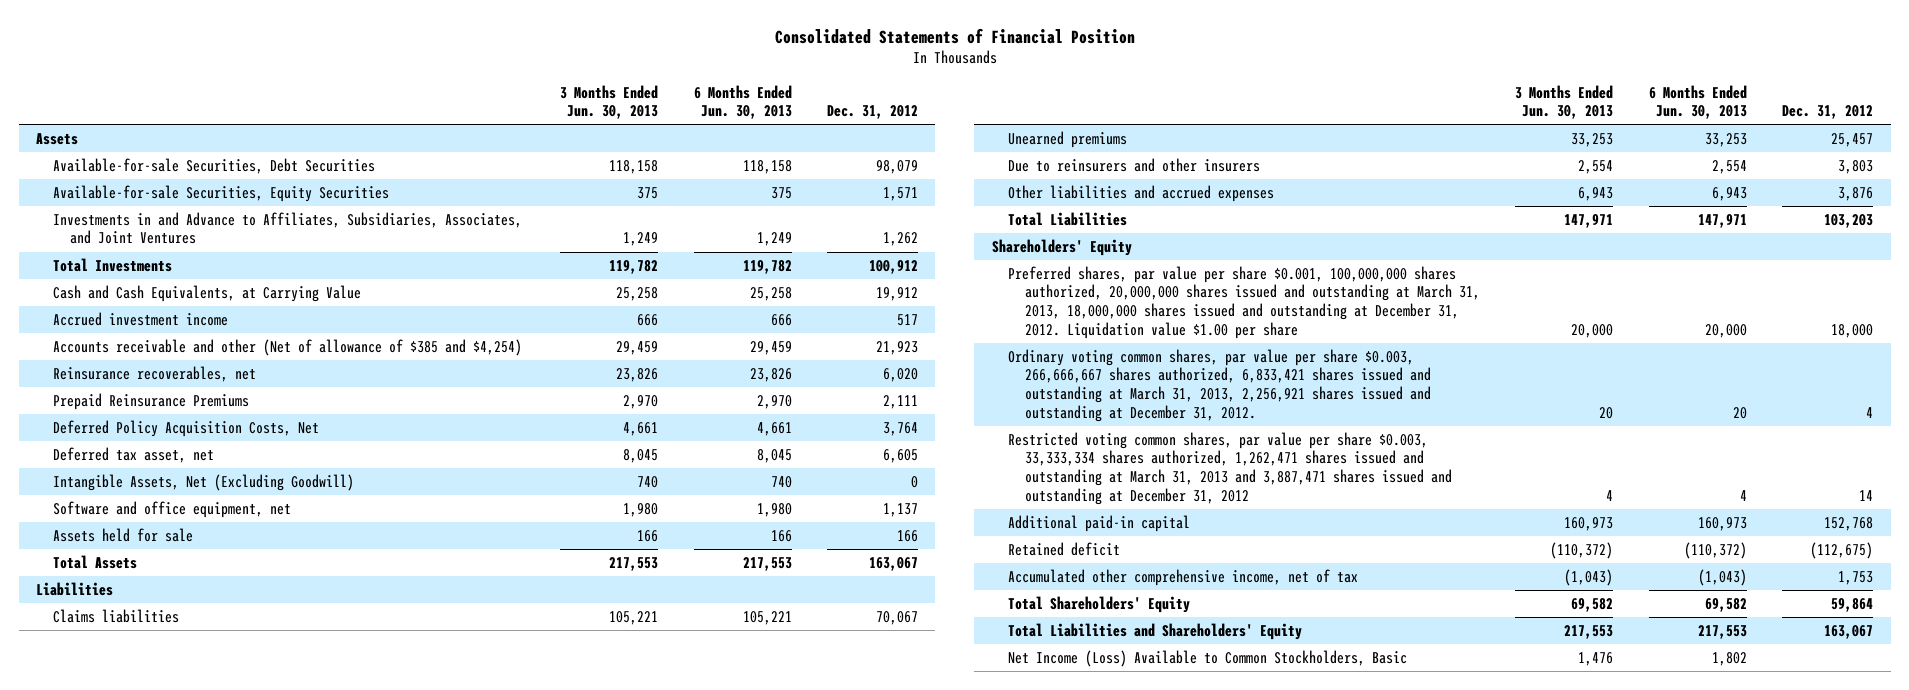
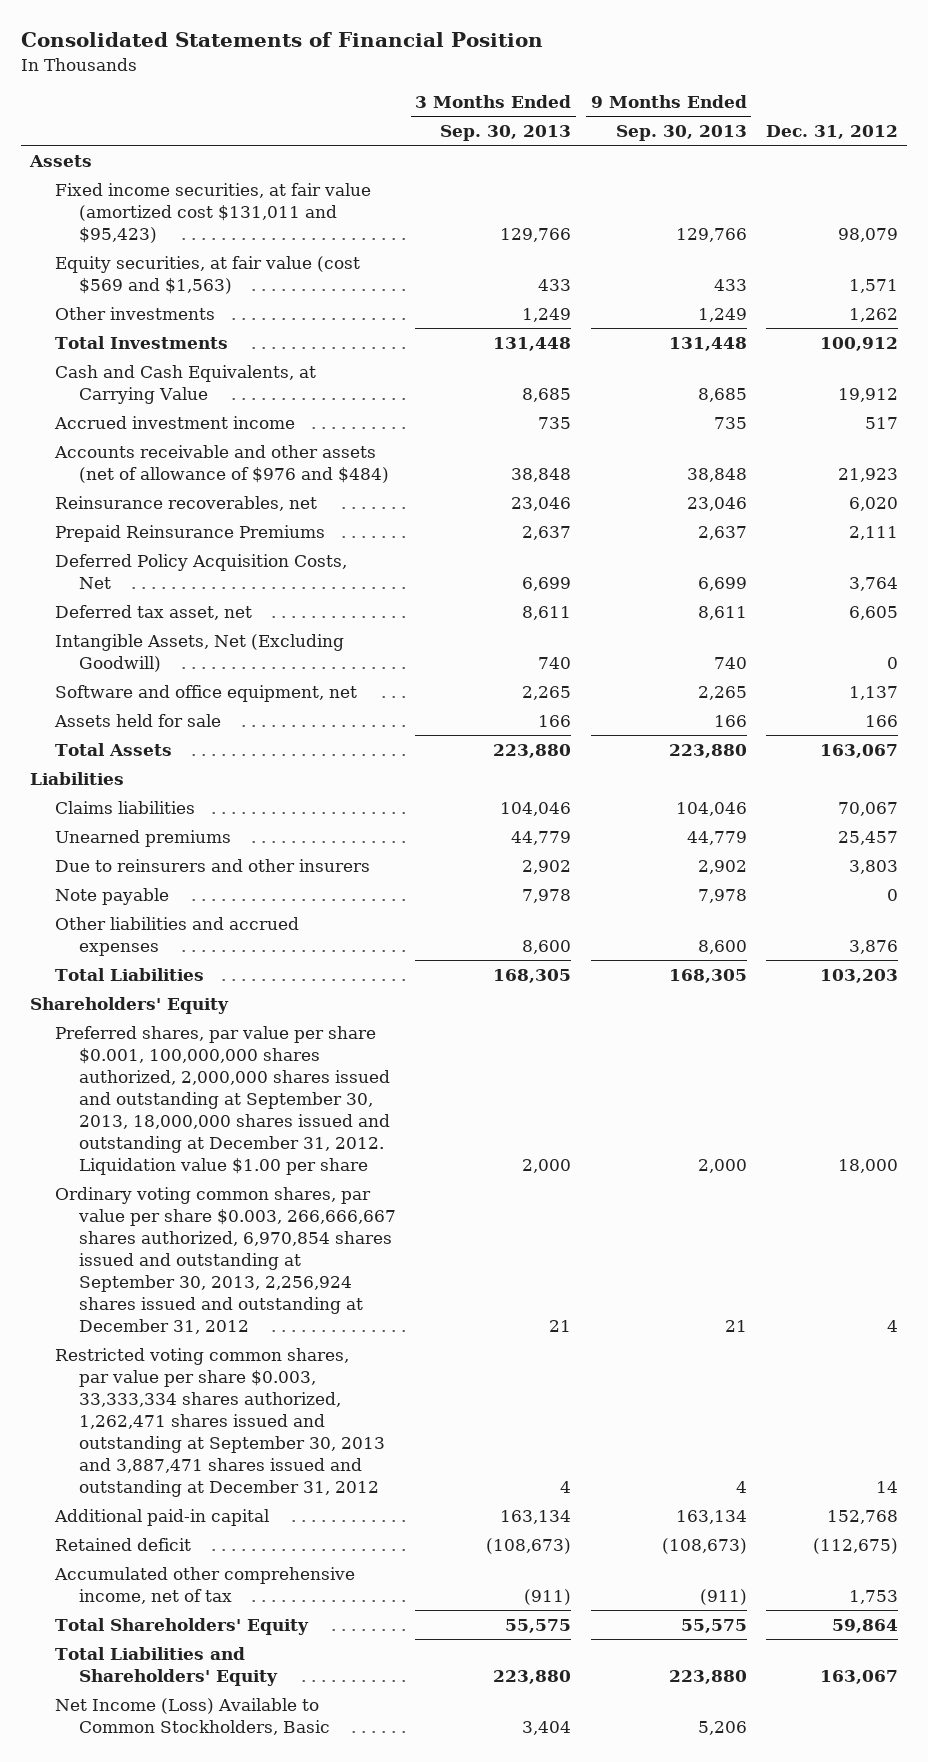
- | 3 Months Ended Jun. 30, 2013 | 6 Months Ended Jun. 30, 2013 | Dec. 31, 2012
+ | 3 Months Ended Sep. 30, 2013 | 9 Months Ended Sep. 30, 2013 | Dec. 31, 2012
- Available-for-sale Securities, Debt Securities | 118,158 | 118,158 | 98,079
- Available-for-sale Securities, Equity Securities | 375 | 375 | 1,571
- Investments in and Advance to Affiliates, Subsidiaries, Associates, and Joint Ventures | 1,249 | 1,249 | 1,262
+ Fixed income securities, at fair value (amortized cost $131,011 and $95,423) | 129,766 | 129,766 | 98,079
+ Equity securities, at fair value (cost $569 and $1,563) | 433 | 433 | 1,571
+ Other investments | 1,249 | 1,249 | 1,262
- Accounts receivable and other (Net of allowance of $385 and $4,254) | 29,459 | 29,459 | 21,923
+ Accounts receivable and other assets (net of allowance of $976 and $484) | 38,848 | 38,848 | 21,923
+ Note payable | 7,978 | 7,978 | 0
- Preferred shares, par value per share $0.001, 100,000,000 shares authorized, 20,000,000 shares issued and outstanding at March 31, 2013, 18,000,000 shares issued and outstanding at December 31, 2012. Liquidation value $1.00 per share | 20,000 | 20,000 | 18,000
- Ordinary voting common shares, par value per share $0.003, 266,666,667 shares authorized, 6,833,421 shares issued and outstanding at March 31, 2013, 2,256,921 shares issued and outstanding at December 31, 2012. | 20 | 20 | 4
- Restricted voting common shares, par value per share $0.003, 33,333,334 shares authorized, 1,262,471 shares issued and outstanding at March 31, 2013 and 3,887,471 shares issued and outstanding at December 31, 2012 | 4 | 4 | 14
+ Preferred shares, par value per share $0.001, 100,000,000 shares authorized, 2,000,000 shares issued and outstanding at September 30, 2013, 18,000,000 shares issued and outstanding at December 31, 2012. Liquidation value $1.00 per share | 2,000 | 2,000 | 18,000
+ Ordinary voting common shares, par value per share $0.003, 266,666,667 shares authorized, 6,970,854 shares issued and outstanding at September 30, 2013, 2,256,924 shares issued and outstanding at December 31, 2012 | 21 | 21 | 4
+ Restricted voting common shares, par value per share $0.003, 33,333,334 shares authorized, 1,262,471 shares issued and outstanding at September 30, 2013 and 3,887,471 shares issued and outstanding at December 31, 2012 | 4 | 4 | 14

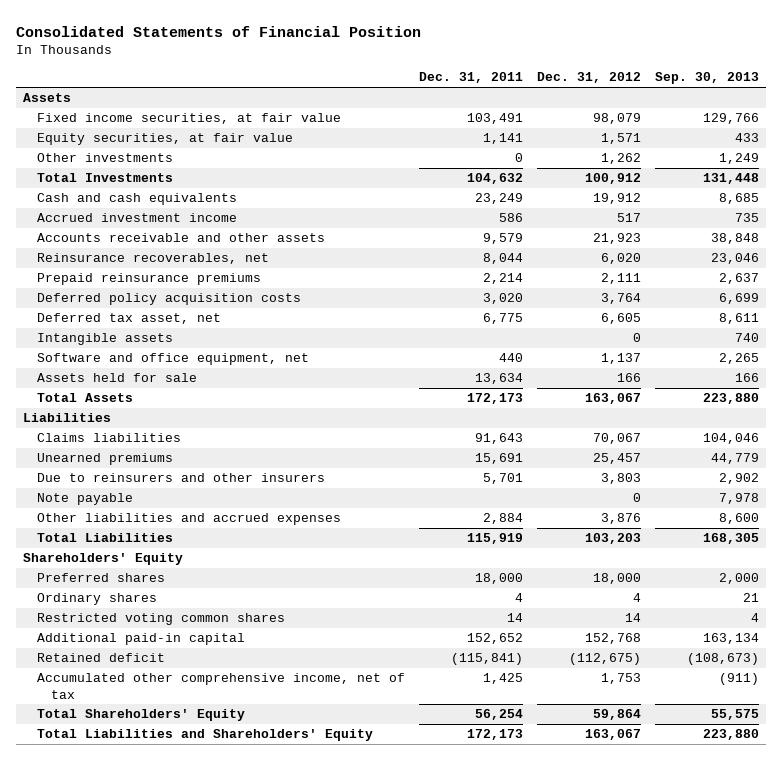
- | 3 Months Ended Sep. 30, 2013 | 9 Months Ended Sep. 30, 2013 | Dec. 31, 2012
+ | Dec. 31, 2011 | Dec. 31, 2012 | Sep. 30, 2013
- Fixed income securities, at fair value (amortized cost $131,011 and $95,423) | 129,766 | 129,766 | 98,079
- Equity securities, at fair value (cost $569 and $1,563) | 433 | 433 | 1,571
+ Fixed income securities, at fair value | 103,491 | 98,079 | 129,766
+ Equity securities, at fair value | 1,141 | 1,571 | 433
- Cash and Cash Equivalents, at Carrying Value | 8,685 | 8,685 | 19,912
+ Cash and cash equivalents | 23,249 | 19,912 | 8,685
- Accounts receivable and other assets (net of allowance of $976 and $484) | 38,848 | 38,848 | 21,923
+ Accounts receivable and other assets | 9,579 | 21,923 | 38,848
- Prepaid Reinsurance Premiums | 2,637 | 2,637 | 2,111
- Deferred Policy Acquisition Costs, Net | 6,699 | 6,699 | 3,764
+ Prepaid reinsurance premiums | 2,214 | 2,111 | 2,637
+ Deferred policy acquisition costs | 3,020 | 3,764 | 6,699
- Intangible Assets, Net (Excluding Goodwill) | 740 | 740 | 0
+ Intangible assets | | 0 | 740
- Preferred shares, par value per share $0.001, 100,000,000 shares authorized, 2,000,000 shares issued and outstanding at September 30, 2013, 18,000,000 shares issued and outstanding at December 31, 2012. Liquidation value $1.00 per share | 2,000 | 2,000 | 18,000
- Ordinary voting common shares, par value per share $0.003, 266,666,667 shares authorized, 6,970,854 shares issued and outstanding at September 30, 2013, 2,256,924 shares issued and outstanding at December 31, 2012 | 21 | 21 | 4
- Restricted voting common shares, par value per share $0.003, 33,333,334 shares authorized, 1,262,471 shares issued and outstanding at September 30, 2013 and 3,887,471 shares issued and outstanding at December 31, 2012 | 4 | 4 | 14
+ Preferred shares | 18,000 | 18,000 | 2,000
+ Ordinary shares | 4 | 4 | 21
+ Restricted voting common shares | 14 | 14 | 4
- Net Income (Loss) Available to Common Stockholders, Basic | 3,404 | 5,206 |

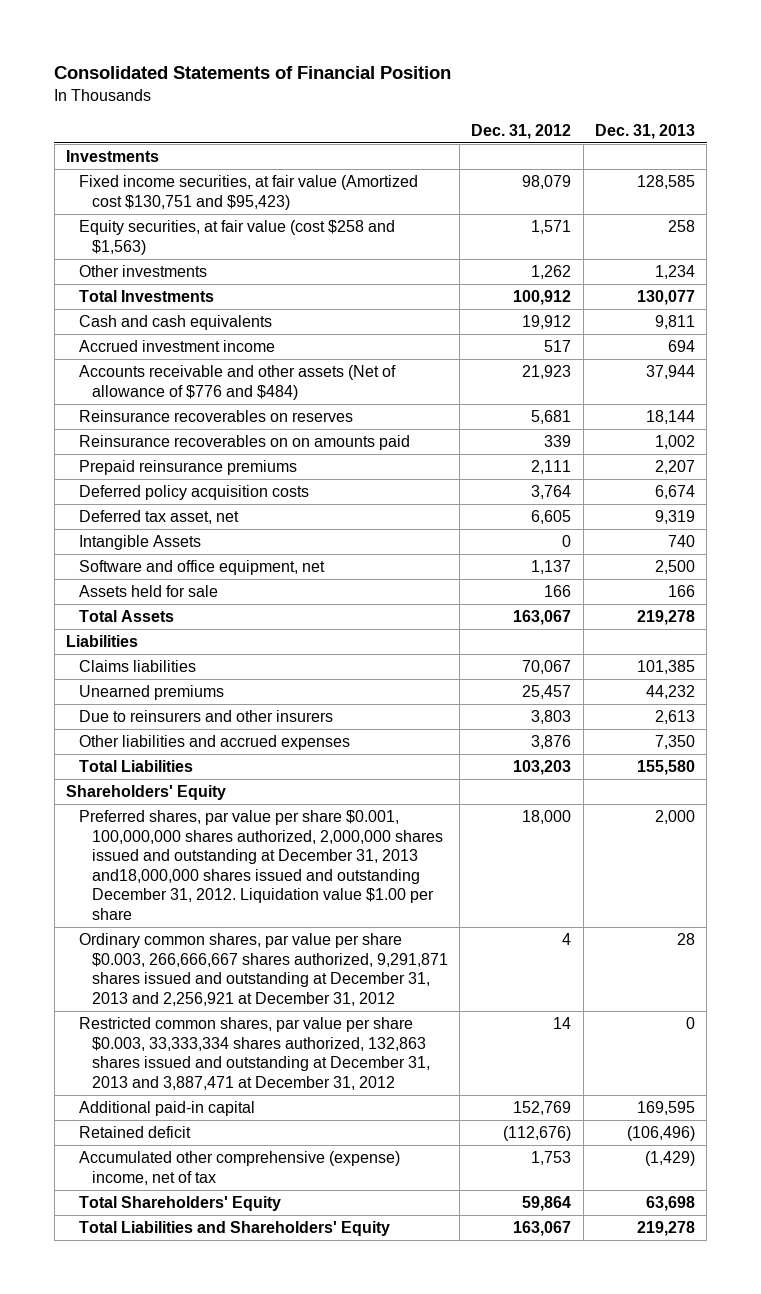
- | Dec. 31, 2011 | Dec. 31, 2012 | Sep. 30, 2013
+ | Dec. 31, 2012 | Dec. 31, 2013
- Assets
- Fixed income securities, at fair value | 103,491 | 98,079 | 129,766
- Equity securities, at fair value | 1,141 | 1,571 | 433
+ Investments
+ Fixed income securities, at fair value (Amortized cost $130,751 and $95,423) | 98,079 | 128,585
+ Equity securities, at fair value (cost $258 and $1,563) | 1,571 | 258
- Accounts receivable and other assets | 9,579 | 21,923 | 38,848
- Reinsurance recoverables, net | 8,044 | 6,020 | 23,046
+ Accounts receivable and other assets (Net of allowance of $776 and $484) | 21,923 | 37,944
+ Reinsurance recoverables on reserves | 5,681 | 18,144
+ Reinsurance recoverables on on amounts paid | 339 | 1,002
- Intangible assets | | 0 | 740
+ Intangible Assets | 0 | 740
- Note payable | | 0 | 7,978
- Preferred shares | 18,000 | 18,000 | 2,000
- Ordinary shares | 4 | 4 | 21
- Restricted voting common shares | 14 | 14 | 4
- Additional paid-in capital | 152,652 | 152,768 | 163,134
- Retained deficit | (115,841) | (112,675) | (108,673)
- Accumulated other comprehensive income, net of tax | 1,425 | 1,753 | (911)
+ Preferred shares, par value per share $0.001, 100,000,000 shares authorized, 2,000,000 shares issued and outstanding at December 31, 2013 and18,000,000 shares issued and outstanding December 31, 2012. Liquidation value $1.00 per share | 18,000 | 2,000
+ Ordinary common shares, par value per share $0.003, 266,666,667 shares authorized, 9,291,871 shares issued and outstanding at December 31, 2013 and 2,256,921 at December 31, 2012 | 4 | 28
+ Restricted common shares, par value per share $0.003, 33,333,334 shares authorized, 132,863 shares issued and outstanding at December 31, 2013 and 3,887,471 at December 31, 2012 | 14 | 0
+ Additional paid-in capital | 152,769 | 169,595
+ Retained deficit | (112,676) | (106,496)
+ Accumulated other comprehensive (expense) income, net of tax | 1,753 | (1,429)

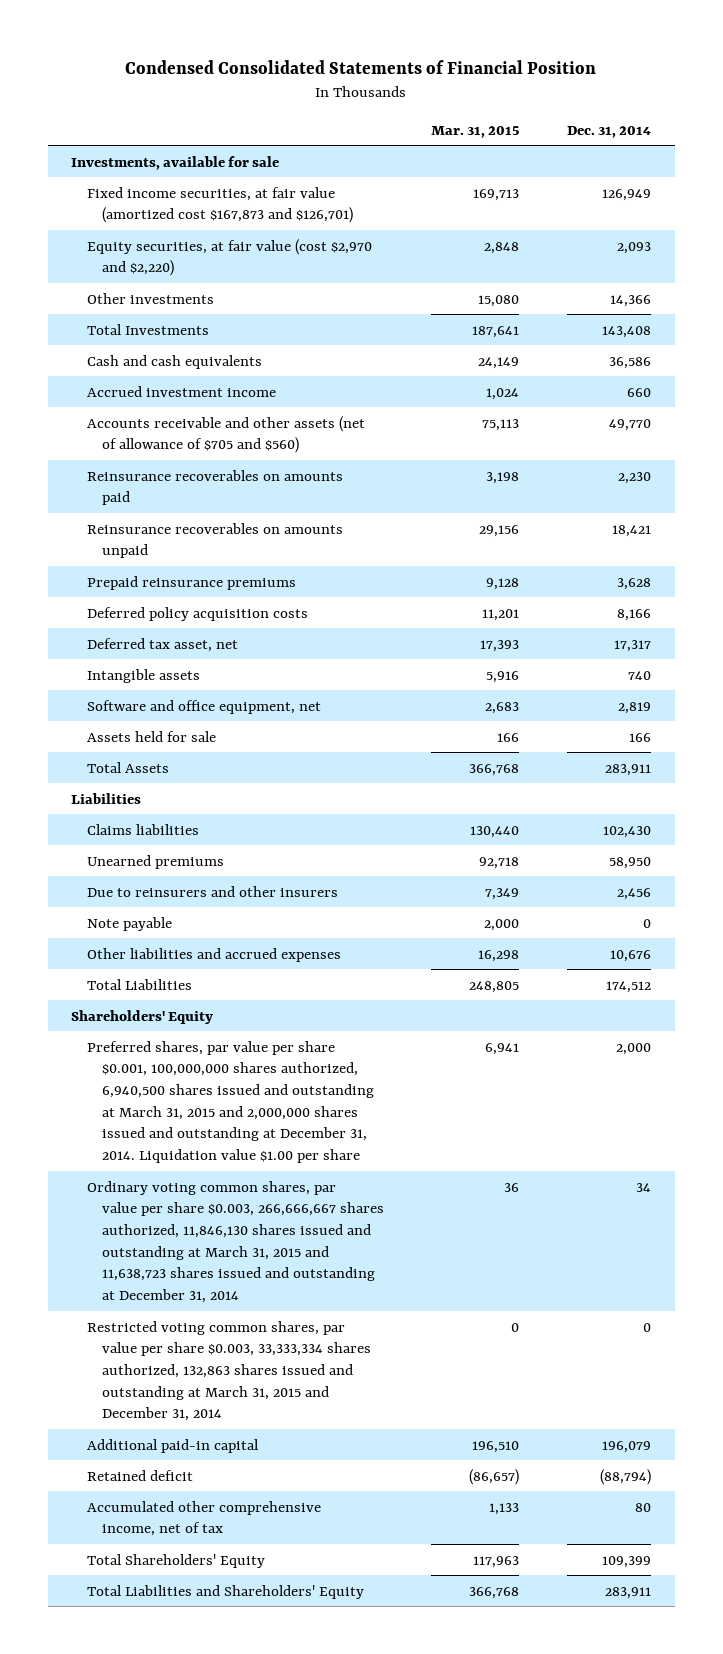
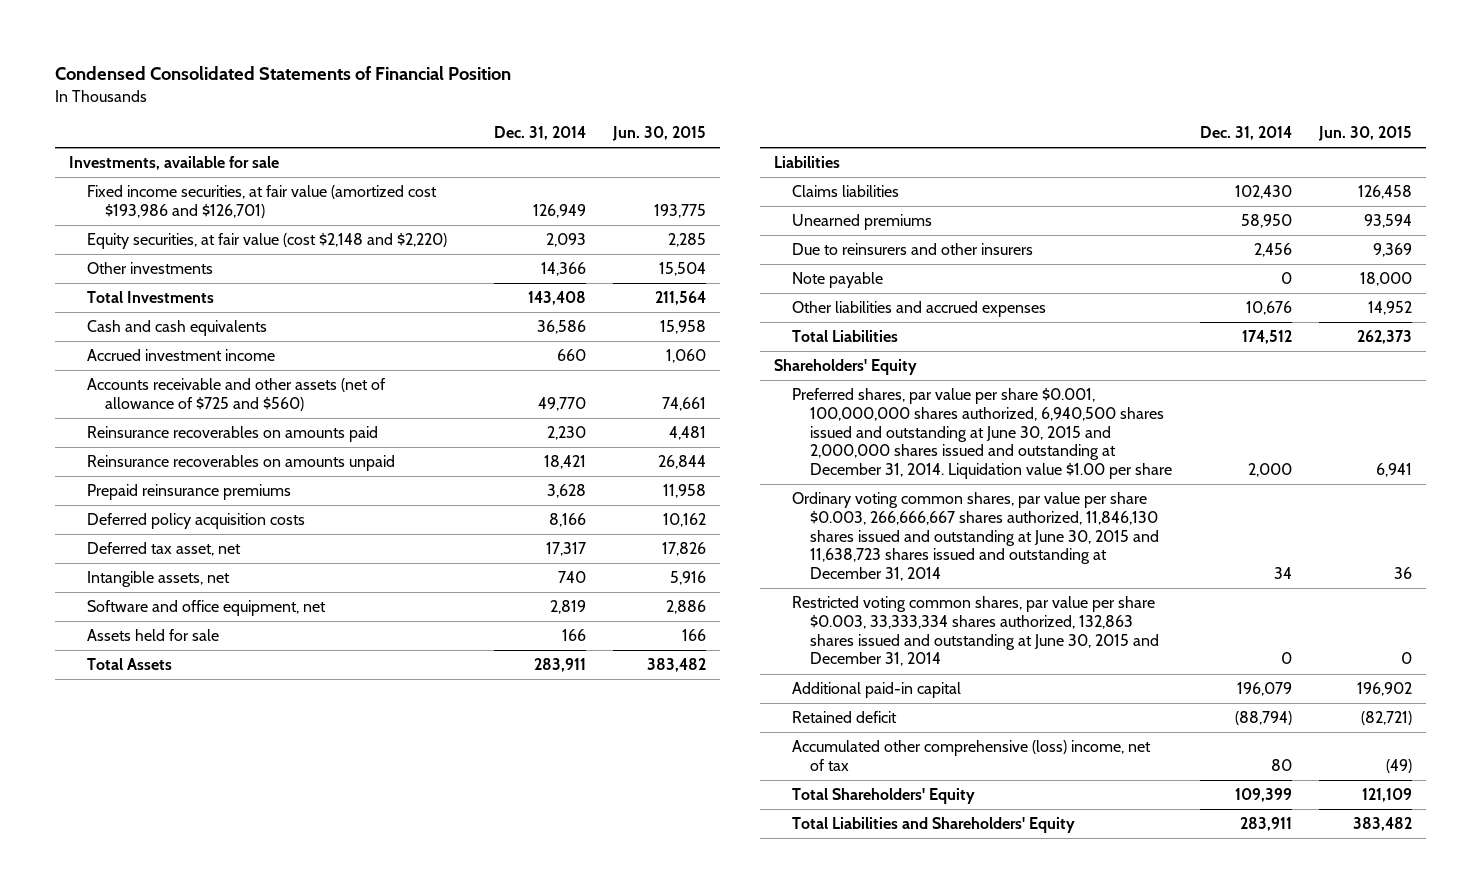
- | Mar. 31, 2015 | Dec. 31, 2014
+ | Dec. 31, 2014 | Jun. 30, 2015
- Fixed income securities, at fair value (amortized cost $167,873 and $126,701) | 169,713 | 126,949
- Equity securities, at fair value (cost $2,970 and $2,220) | 2,848 | 2,093
+ Fixed income securities, at fair value (amortized cost $193,986 and $126,701) | 126,949 | 193,775
+ Equity securities, at fair value (cost $2,148 and $2,220) | 2,093 | 2,285
- Accounts receivable and other assets (net of allowance of $705 and $560) | 75,113 | 49,770
+ Accounts receivable and other assets (net of allowance of $725 and $560) | 49,770 | 74,661
- Intangible assets | 5,916 | 740
+ Intangible assets, net | 740 | 5,916
- Preferred shares, par value per share $0.001, 100,000,000 shares authorized, 6,940,500 shares issued and outstanding at March 31, 2015 and 2,000,000 shares issued and outstanding at December 31, 2014. Liquidation value $1.00 per share | 6,941 | 2,000
- Ordinary voting common shares, par value per share $0.003, 266,666,667 shares authorized, 11,846,130 shares issued and outstanding at March 31, 2015 and 11,638,723 shares issued and outstanding at December 31, 2014 | 36 | 34
- Restricted voting common shares, par value per share $0.003, 33,333,334 shares authorized, 132,863 shares issued and outstanding at March 31, 2015 and December 31, 2014 | 0 | 0
+ Preferred shares, par value per share $0.001, 100,000,000 shares authorized, 6,940,500 shares issued and outstanding at June 30, 2015 and 2,000,000 shares issued and outstanding at December 31, 2014. Liquidation value $1.00 per share | 2,000 | 6,941
+ Ordinary voting common shares, par value per share $0.003, 266,666,667 shares authorized, 11,846,130 shares issued and outstanding at June 30, 2015 and 11,638,723 shares issued and outstanding at December 31, 2014 | 34 | 36
+ Restricted voting common shares, par value per share $0.003, 33,333,334 shares authorized, 132,863 shares issued and outstanding at June 30, 2015 and December 31, 2014 | 0 | 0
- Accumulated other comprehensive income, net of tax | 1,133 | 80
+ Accumulated other comprehensive (loss) income, net of tax | 80 | (49)

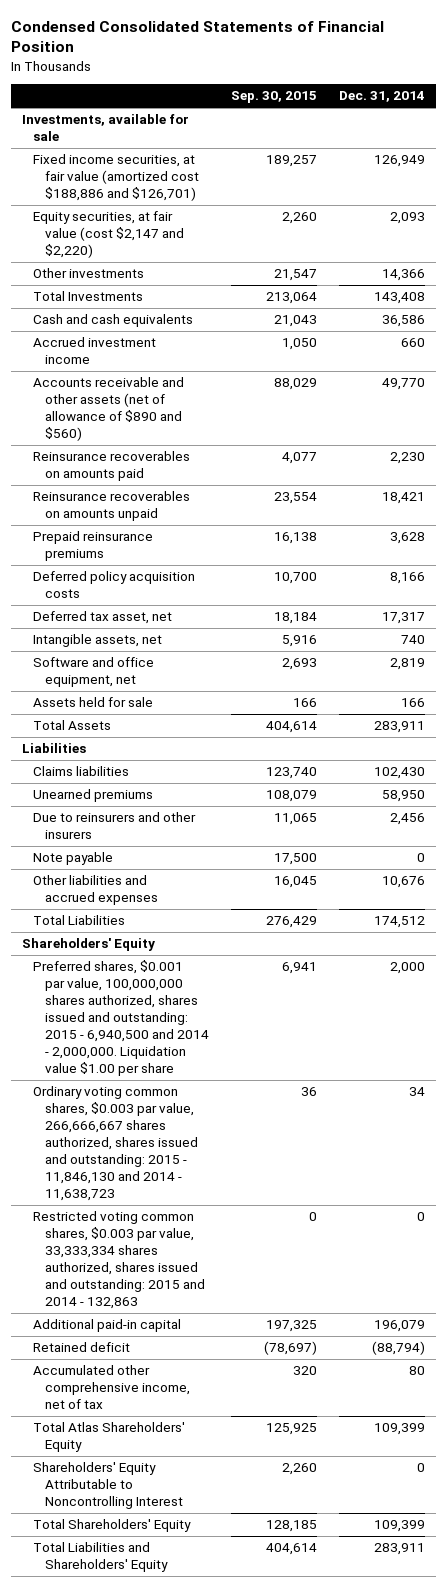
- | Dec. 31, 2014 | Jun. 30, 2015
+ | Sep. 30, 2015 | Dec. 31, 2014
- Fixed income securities, at fair value (amortized cost $193,986 and $126,701) | 126,949 | 193,775
- Equity securities, at fair value (cost $2,148 and $2,220) | 2,093 | 2,285
+ Fixed income securities, at fair value (amortized cost $188,886 and $126,701) | 189,257 | 126,949
+ Equity securities, at fair value (cost $2,147 and $2,220) | 2,260 | 2,093
- Accounts receivable and other assets (net of allowance of $725 and $560) | 49,770 | 74,661
+ Accounts receivable and other assets (net of allowance of $890 and $560) | 88,029 | 49,770
- Preferred shares, par value per share $0.001, 100,000,000 shares authorized, 6,940,500 shares issued and outstanding at June 30, 2015 and 2,000,000 shares issued and outstanding at December 31, 2014. Liquidation value $1.00 per share | 2,000 | 6,941
- Ordinary voting common shares, par value per share $0.003, 266,666,667 shares authorized, 11,846,130 shares issued and outstanding at June 30, 2015 and 11,638,723 shares issued and outstanding at December 31, 2014 | 34 | 36
- Restricted voting common shares, par value per share $0.003, 33,333,334 shares authorized, 132,863 shares issued and outstanding at June 30, 2015 and December 31, 2014 | 0 | 0
+ Preferred shares, $0.001 par value, 100,000,000 shares authorized, shares issued and outstanding: 2015 - 6,940,500 and 2014 - 2,000,000. Liquidation value $1.00 per share | 6,941 | 2,000
+ Ordinary voting common shares, $0.003 par value, 266,666,667 shares authorized, shares issued and outstanding: 2015 - 11,846,130 and 2014 - 11,638,723 | 36 | 34
+ Restricted voting common shares, $0.003 par value, 33,333,334 shares authorized, shares issued and outstanding: 2015 and 2014 - 132,863 | 0 | 0
- Accumulated other comprehensive (loss) income, net of tax | 80 | (49)
+ Accumulated other comprehensive income, net of tax | 320 | 80
+ Total Atlas Shareholders' Equity | 125,925 | 109,399
+ Shareholders' Equity Attributable to Noncontrolling Interest | 2,260 | 0

